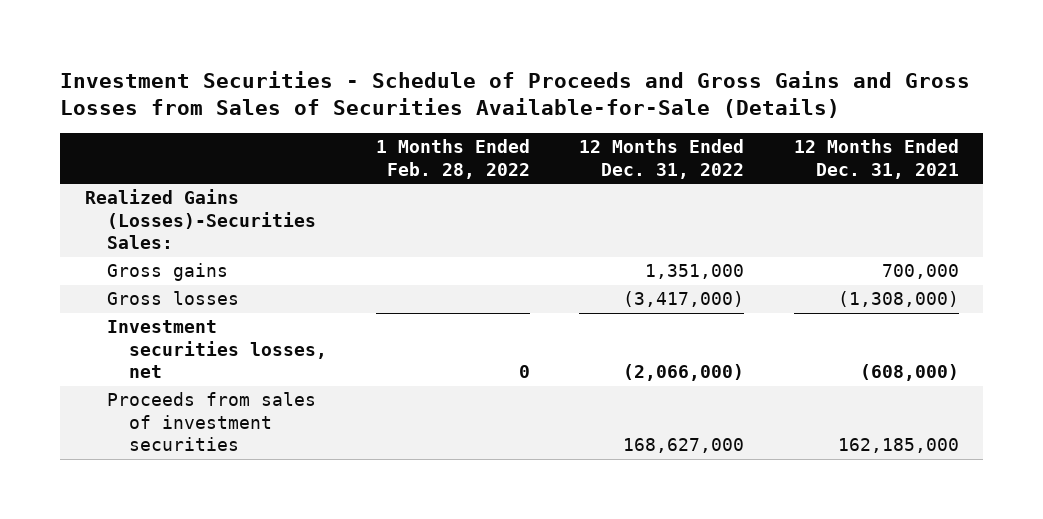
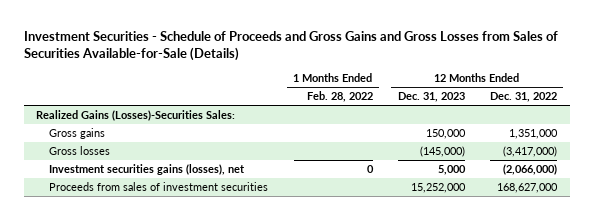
- | 1 Months Ended Feb. 28, 2022 | 12 Months Ended Dec. 31, 2022 | 12 Months Ended Dec. 31, 2021
+ | 1 Months Ended Feb. 28, 2022 | 12 Months Ended Dec. 31, 2023 | 12 Months Ended Dec. 31, 2022
- Investment securities losses, net | 0 | (2,066,000) | (608,000)
+ Investment securities gains (losses), net | 0 | 5,000 | (2,066,000)

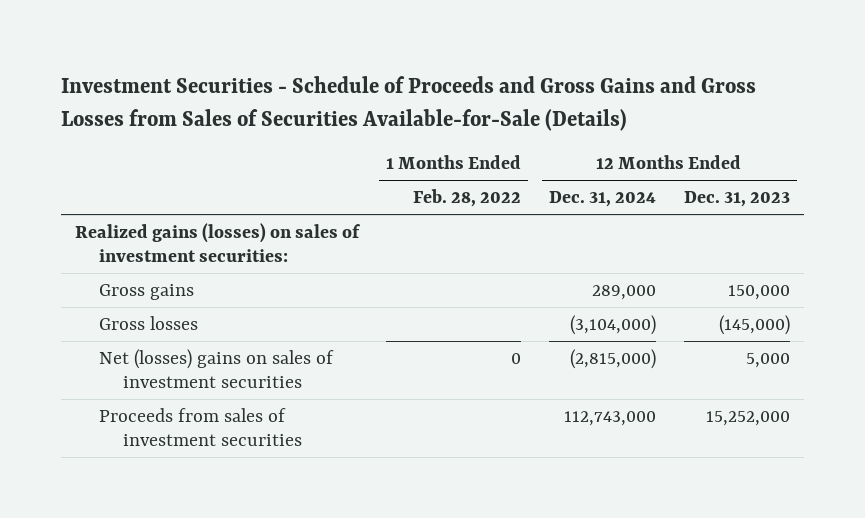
- | 1 Months Ended Feb. 28, 2022 | 12 Months Ended Dec. 31, 2023 | 12 Months Ended Dec. 31, 2022
+ | 1 Months Ended Feb. 28, 2022 | 12 Months Ended Dec. 31, 2024 | 12 Months Ended Dec. 31, 2023
- Realized Gains (Losses)-Securities Sales:
+ Realized gains (losses) on sales of investment securities:
- Investment securities gains (losses), net | 0 | 5,000 | (2,066,000)
+ Net (losses) gains on sales of investment securities | 0 | (2,815,000) | 5,000

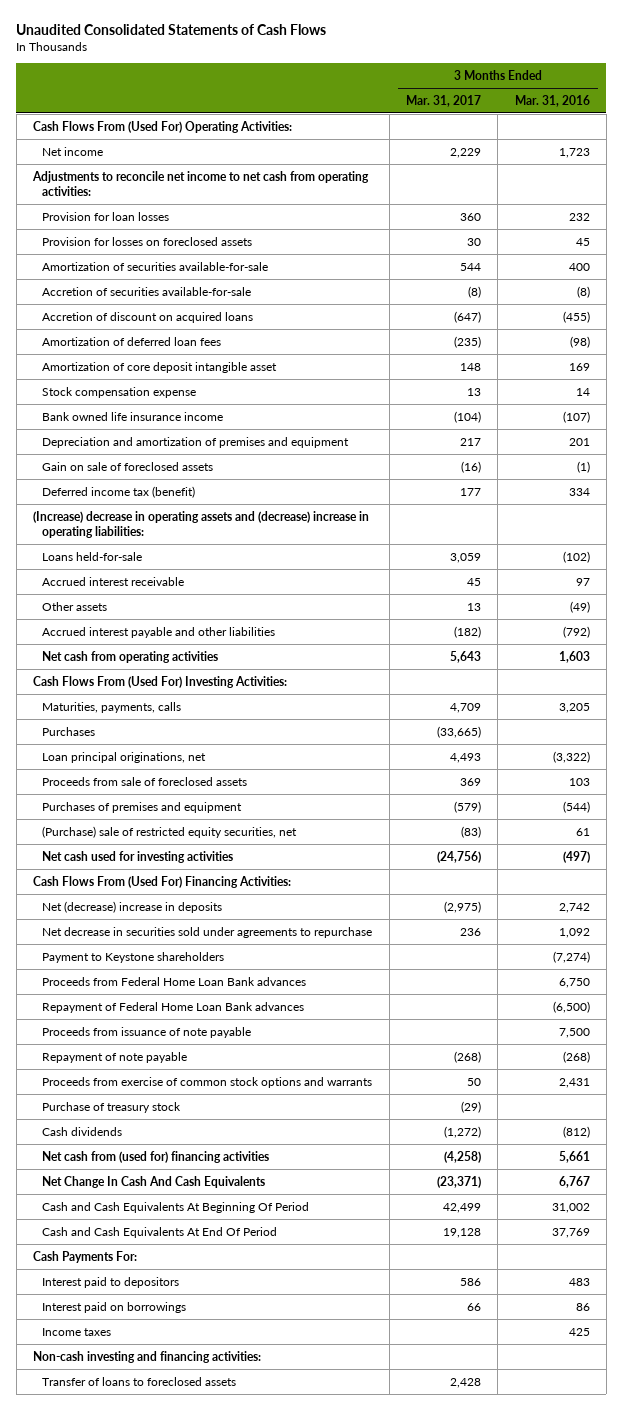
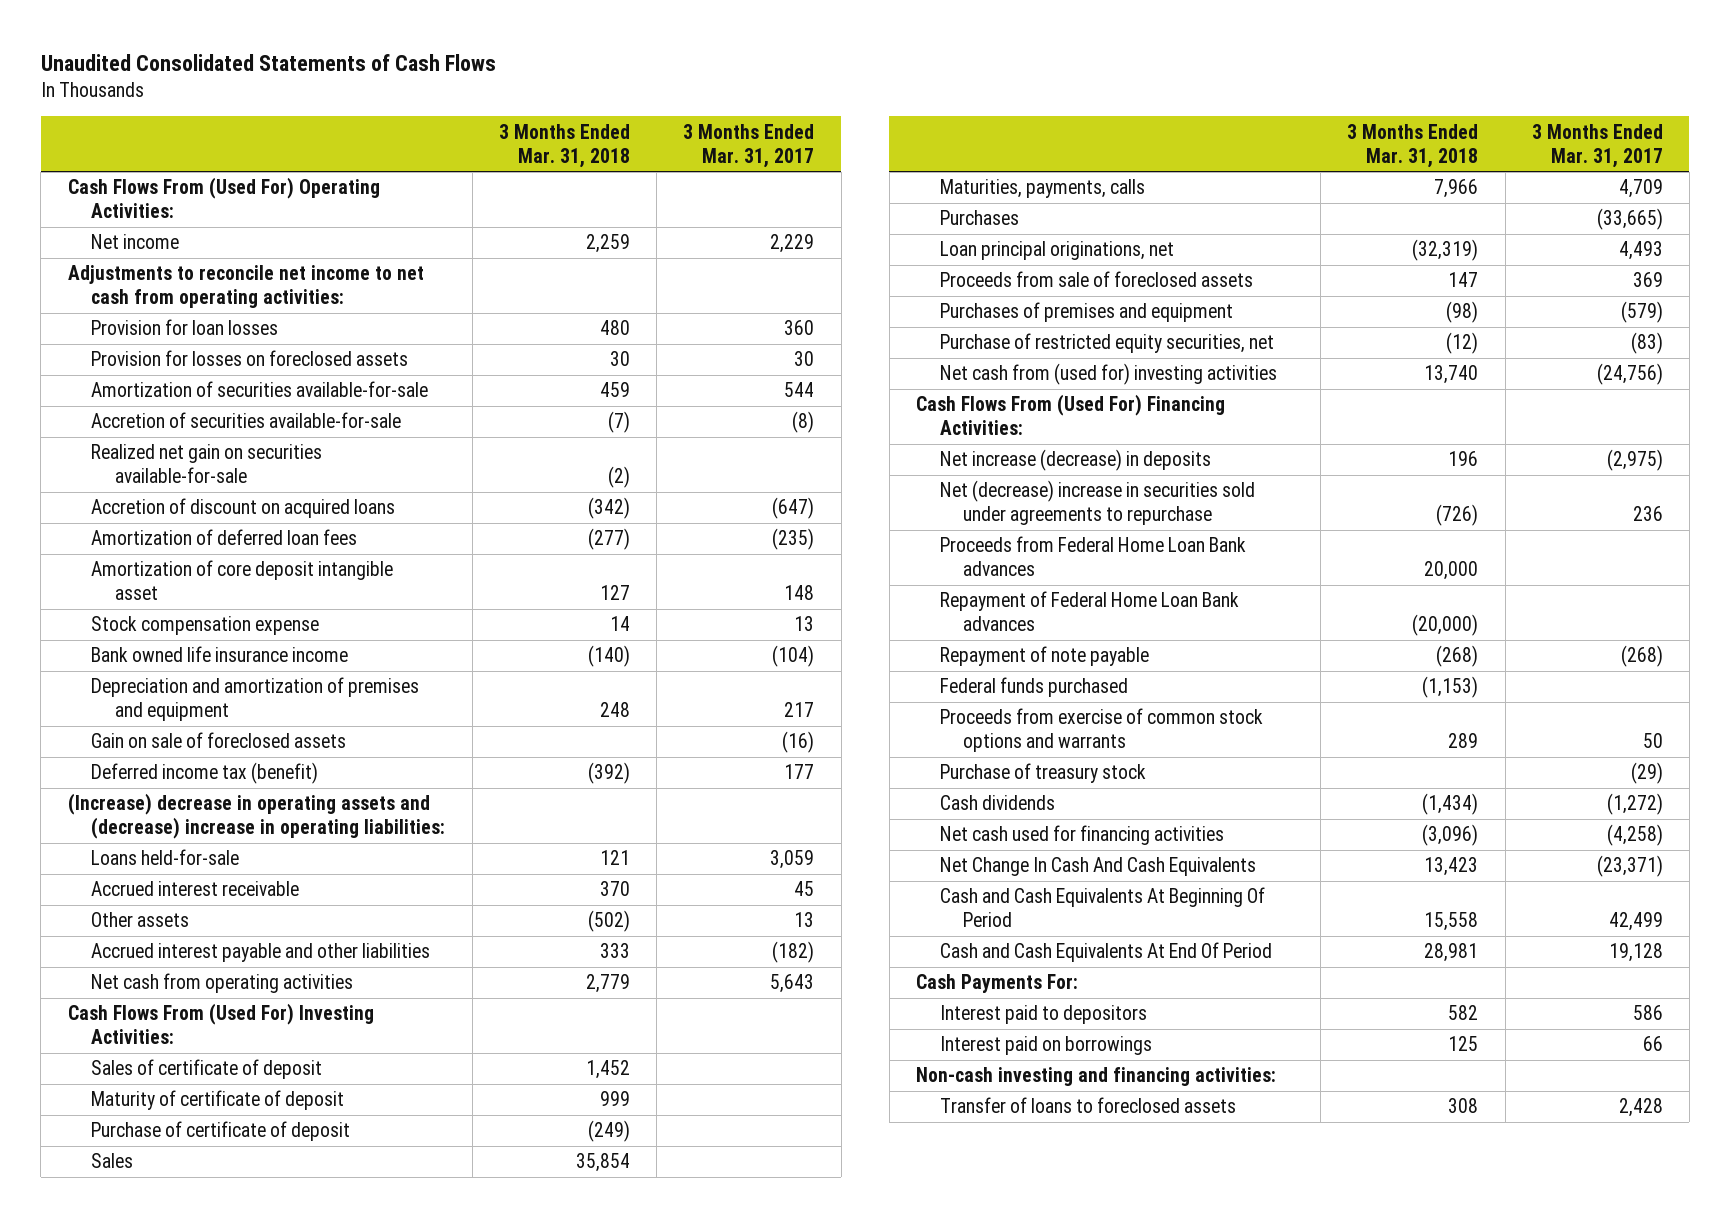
- | 3 Months Ended Mar. 31, 2017 | 3 Months Ended Mar. 31, 2016
+ | 3 Months Ended Mar. 31, 2018 | 3 Months Ended Mar. 31, 2017
+ Realized net gain on securities available-for-sale | (2) |
+ Sales of certificate of deposit | 1,452 |
+ Maturity of certificate of deposit | 999 |
+ Purchase of certificate of deposit | (249) |
+ Sales | 35,854 |
- (Purchase) sale of restricted equity securities, net | (83) | 61
- Net cash used for investing activities | (24,756) | (497)
+ Purchase of restricted equity securities, net | (12) | (83)
+ Net cash from (used for) investing activities | 13,740 | (24,756)
- Net (decrease) increase in deposits | (2,975) | 2,742
- Net decrease in securities sold under agreements to repurchase | 236 | 1,092
- Payment to Keystone shareholders | | (7,274)
+ Net increase (decrease) in deposits | 196 | (2,975)
+ Net (decrease) increase in securities sold under agreements to repurchase | (726) | 236
- Proceeds from issuance of note payable | | 7,500
+ Federal funds purchased | (1,153) |
- Net cash from (used for) financing activities | (4,258) | 5,661
+ Net cash used for financing activities | (3,096) | (4,258)
- Income taxes | | 425

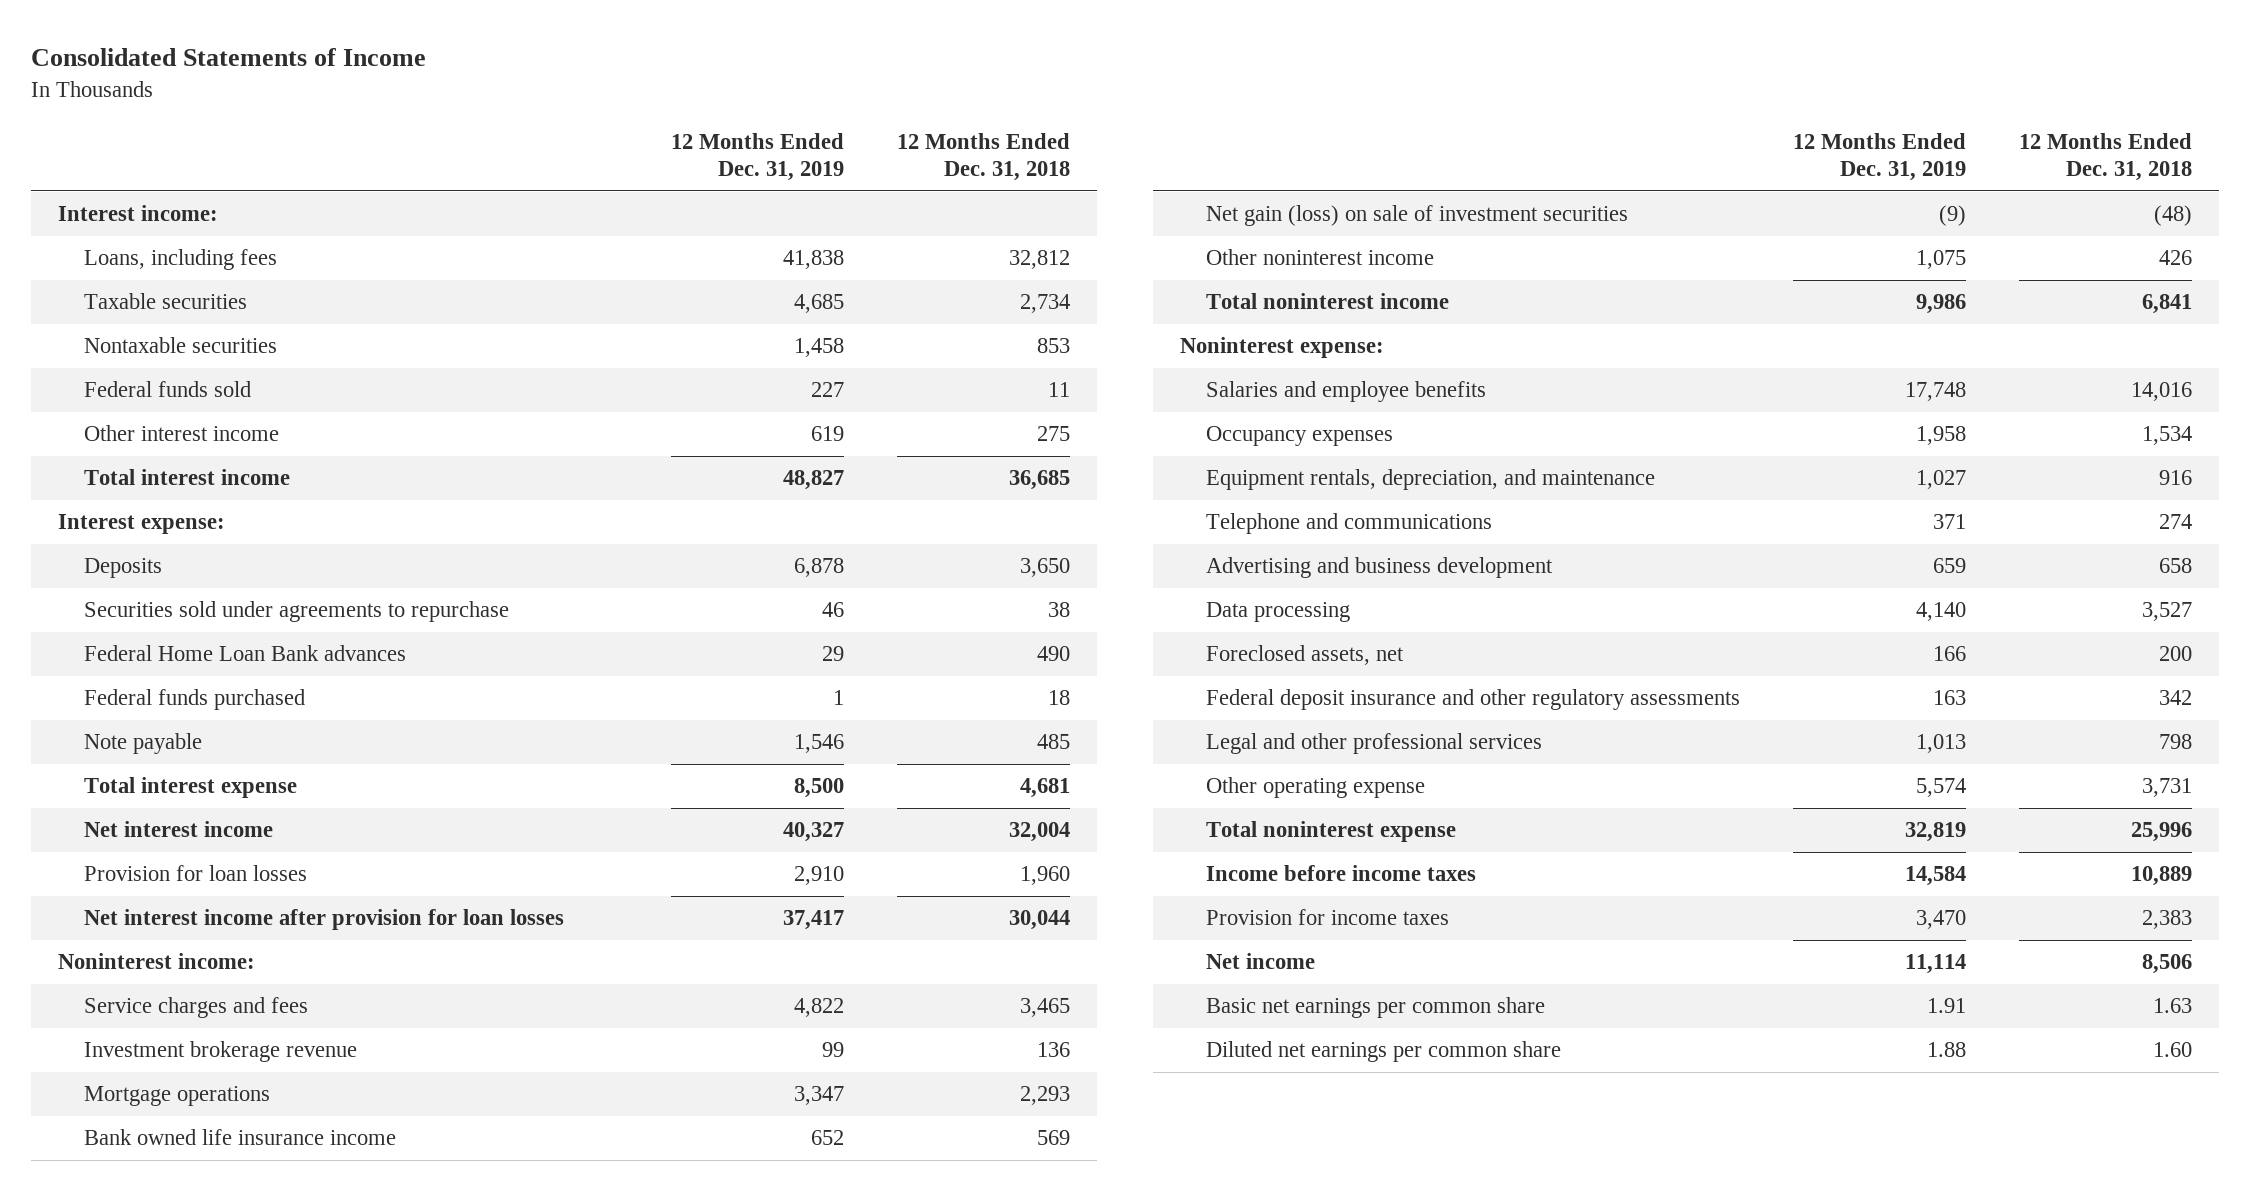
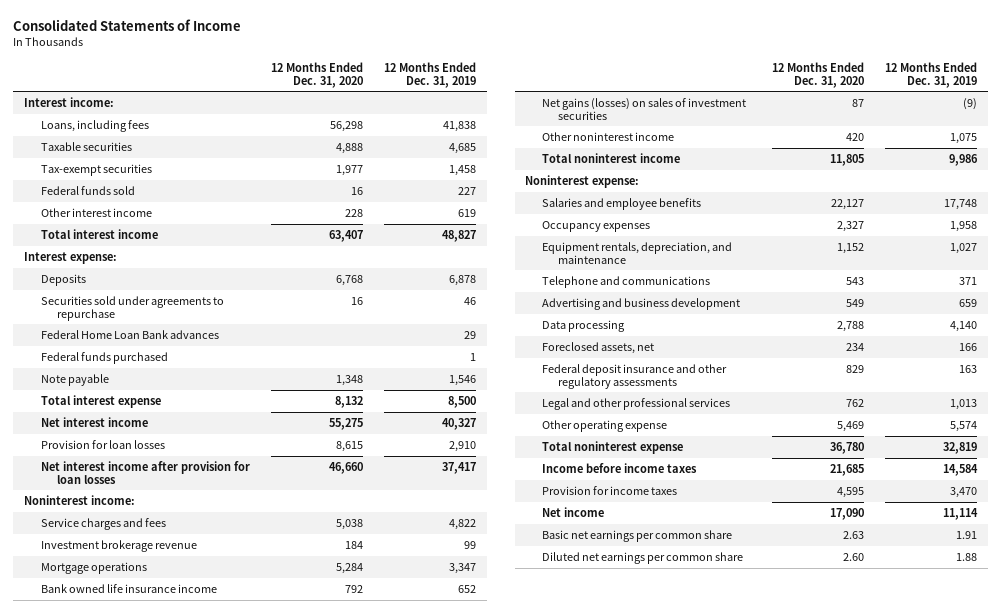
- | 12 Months Ended Dec. 31, 2019 | 12 Months Ended Dec. 31, 2018
+ | 12 Months Ended Dec. 31, 2020 | 12 Months Ended Dec. 31, 2019
- Nontaxable securities | 1,458 | 853
+ Tax-exempt securities | 1,977 | 1,458
- Net gain (loss) on sale of investment securities | (9) | (48)
+ Net gains (losses) on sales of investment securities | 87 | (9)

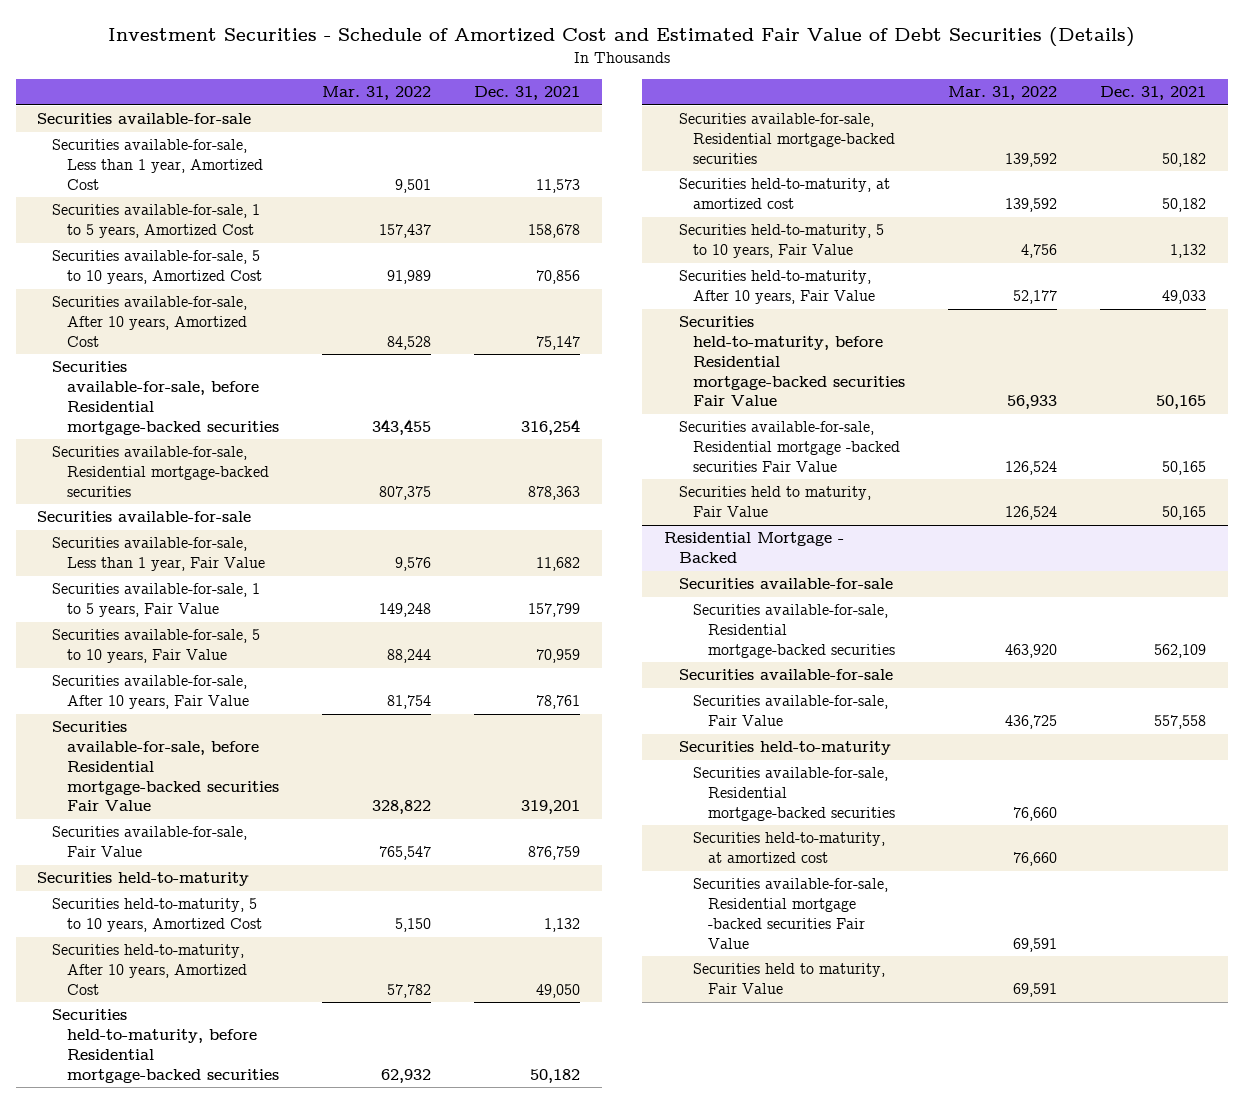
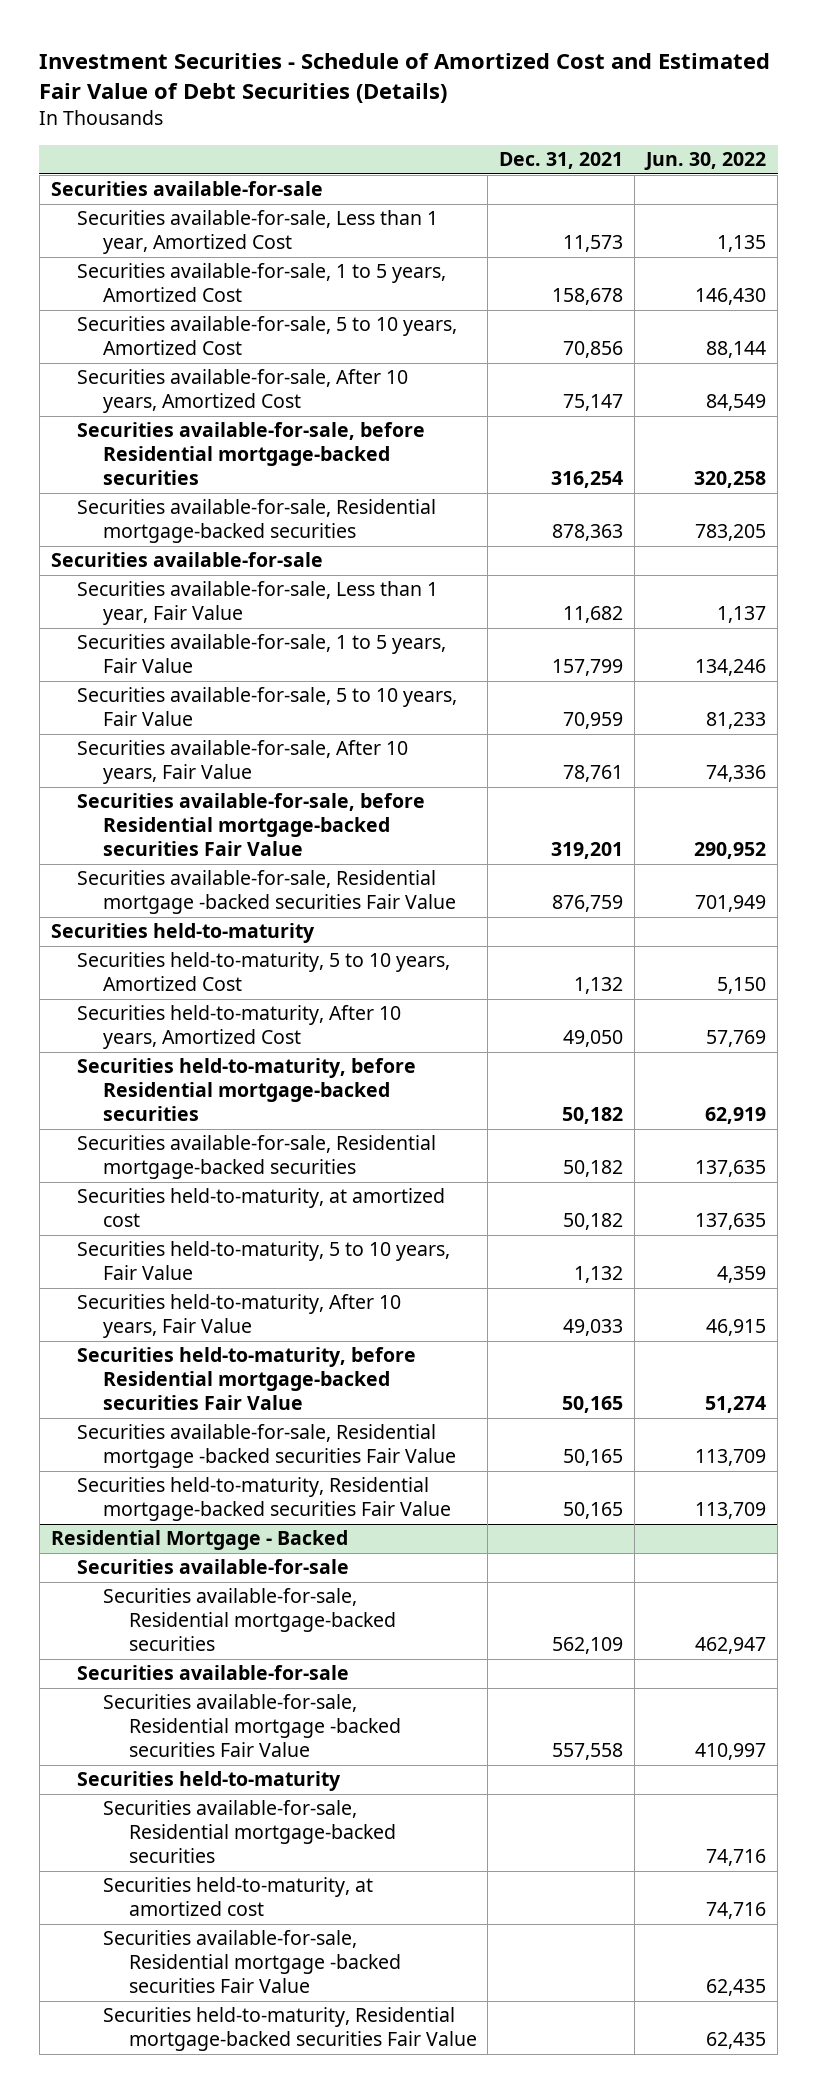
- | Mar. 31, 2022 | Dec. 31, 2021
+ | Dec. 31, 2021 | Jun. 30, 2022
- Securities available-for-sale, Fair Value | 765,547 | 876,759
+ Securities available-for-sale, Residential mortgage -backed securities Fair Value | 876,759 | 701,949
- Securities held to maturity, Fair Value | 126,524 | 50,165
+ Securities held-to-maturity, Residential mortgage-backed securities Fair Value | 50,165 | 113,709
@ Residential Mortgage - Backed
- Securities available-for-sale, Fair Value | 436,725 | 557,558
+ Securities available-for-sale, Residential mortgage -backed securities Fair Value | 557,558 | 410,997
- Securities held to maturity, Fair Value | 69,591 |
+ Securities held-to-maturity, Residential mortgage-backed securities Fair Value | | 62,435

